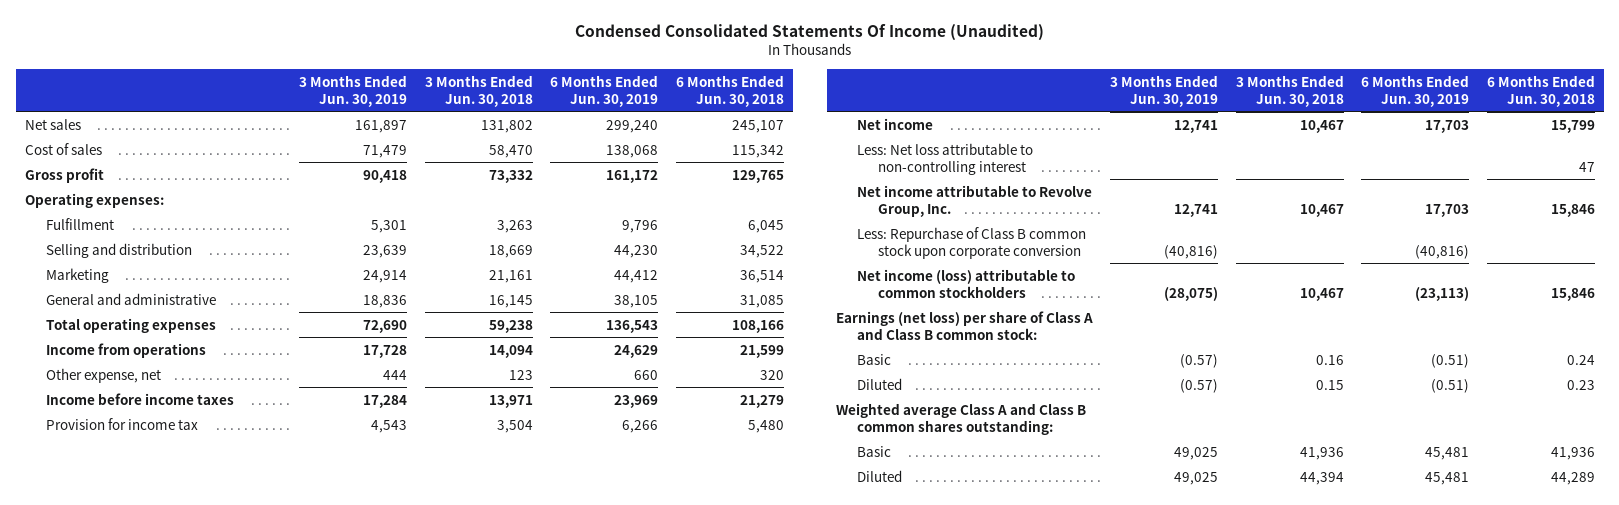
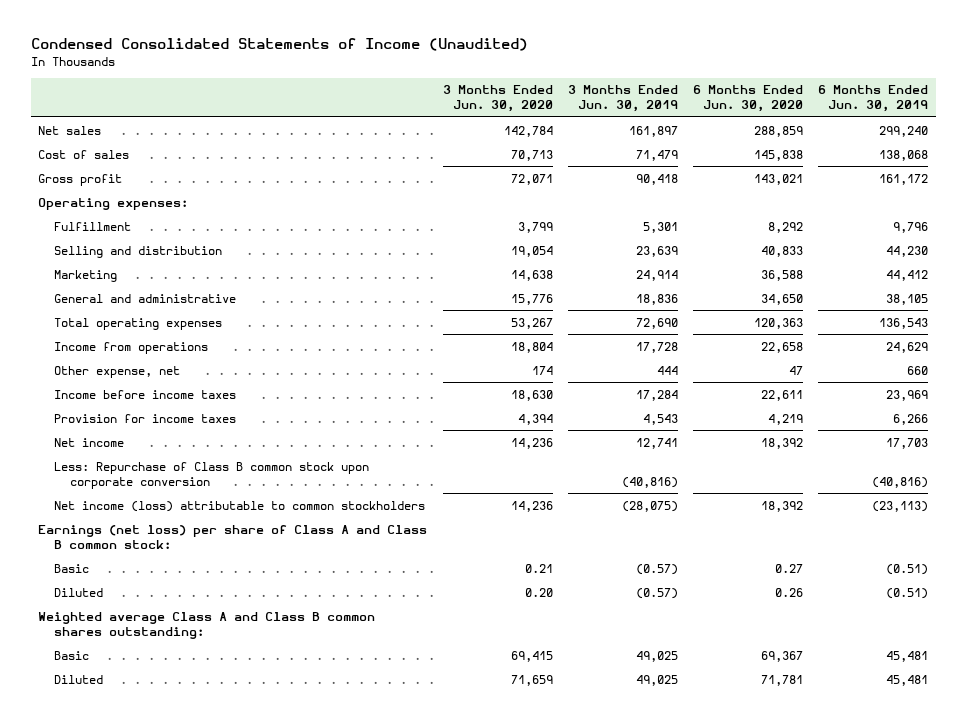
- Condensed Consolidated Statements Of Income (Unaudited)
+ Condensed Consolidated Statements of Income (Unaudited)
- | 3 Months Ended Jun. 30, 2019 | 3 Months Ended Jun. 30, 2018 | 6 Months Ended Jun. 30, 2019 | 6 Months Ended Jun. 30, 2018
+ | 3 Months Ended Jun. 30, 2020 | 3 Months Ended Jun. 30, 2019 | 6 Months Ended Jun. 30, 2020 | 6 Months Ended Jun. 30, 2019
- Provision for income tax | 4,543 | 3,504 | 6,266 | 5,480
+ Provision for income taxes | 4,394 | 4,543 | 4,219 | 6,266
- Less: Net loss attributable to non-controlling interest | | | | 47
- Net income attributable to Revolve Group, Inc. | 12,741 | 10,467 | 17,703 | 15,846

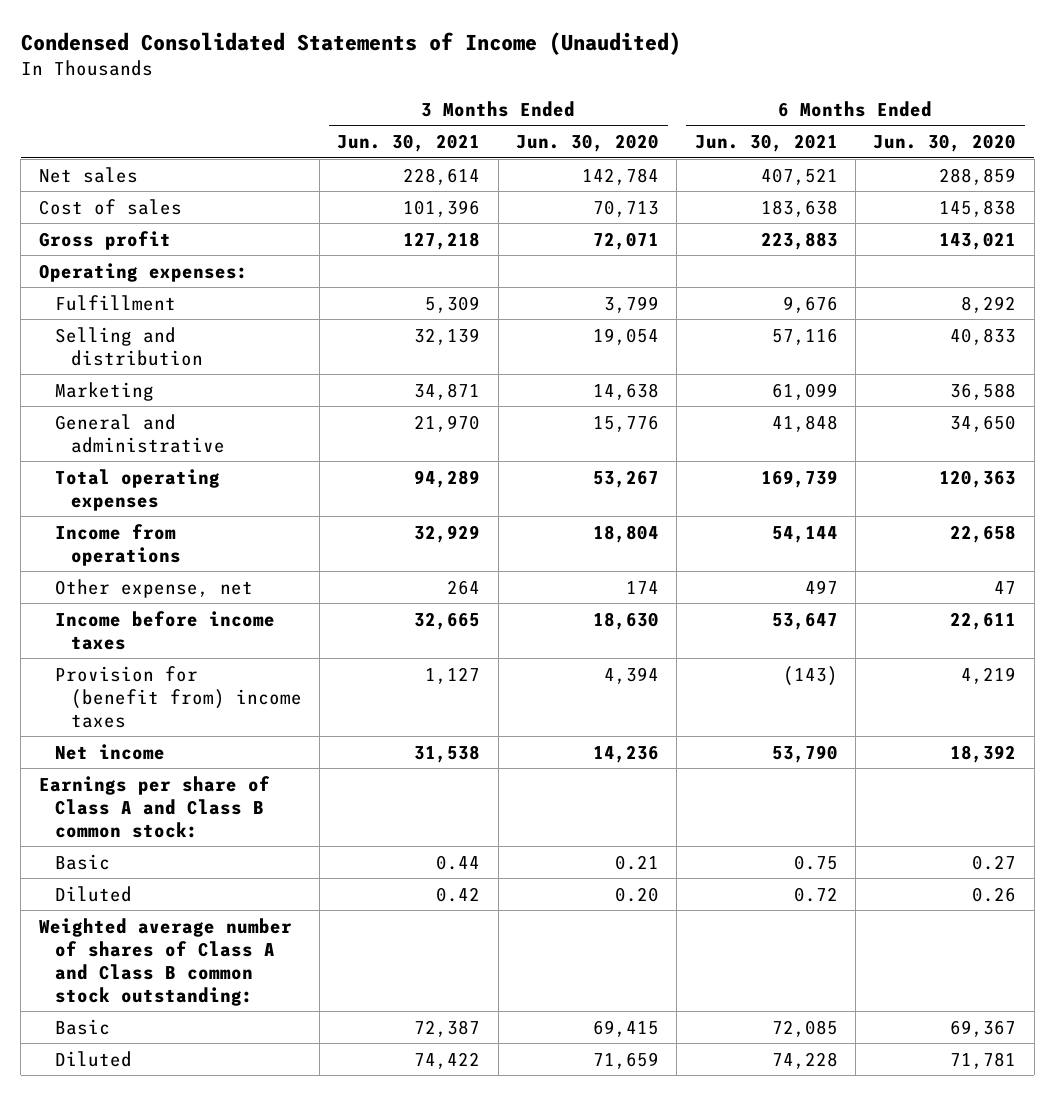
- | 3 Months Ended Jun. 30, 2020 | 3 Months Ended Jun. 30, 2019 | 6 Months Ended Jun. 30, 2020 | 6 Months Ended Jun. 30, 2019
+ | 3 Months Ended Jun. 30, 2021 | 3 Months Ended Jun. 30, 2020 | 6 Months Ended Jun. 30, 2021 | 6 Months Ended Jun. 30, 2020
- Provision for income taxes | 4,394 | 4,543 | 4,219 | 6,266
+ Provision for (benefit from) income taxes | 1,127 | 4,394 | (143) | 4,219
- Less: Repurchase of Class B common stock upon corporate conversion | | (40,816) | | (40,816)
- Net income (loss) attributable to common stockholders | 14,236 | (28,075) | 18,392 | (23,113)
- Earnings (net loss) per share of Class A and Class B common stock:
+ Earnings per share of Class A and Class B common stock:
- Weighted average Class A and Class B common shares outstanding:
+ Weighted average number of shares of Class A and Class B common stock outstanding:

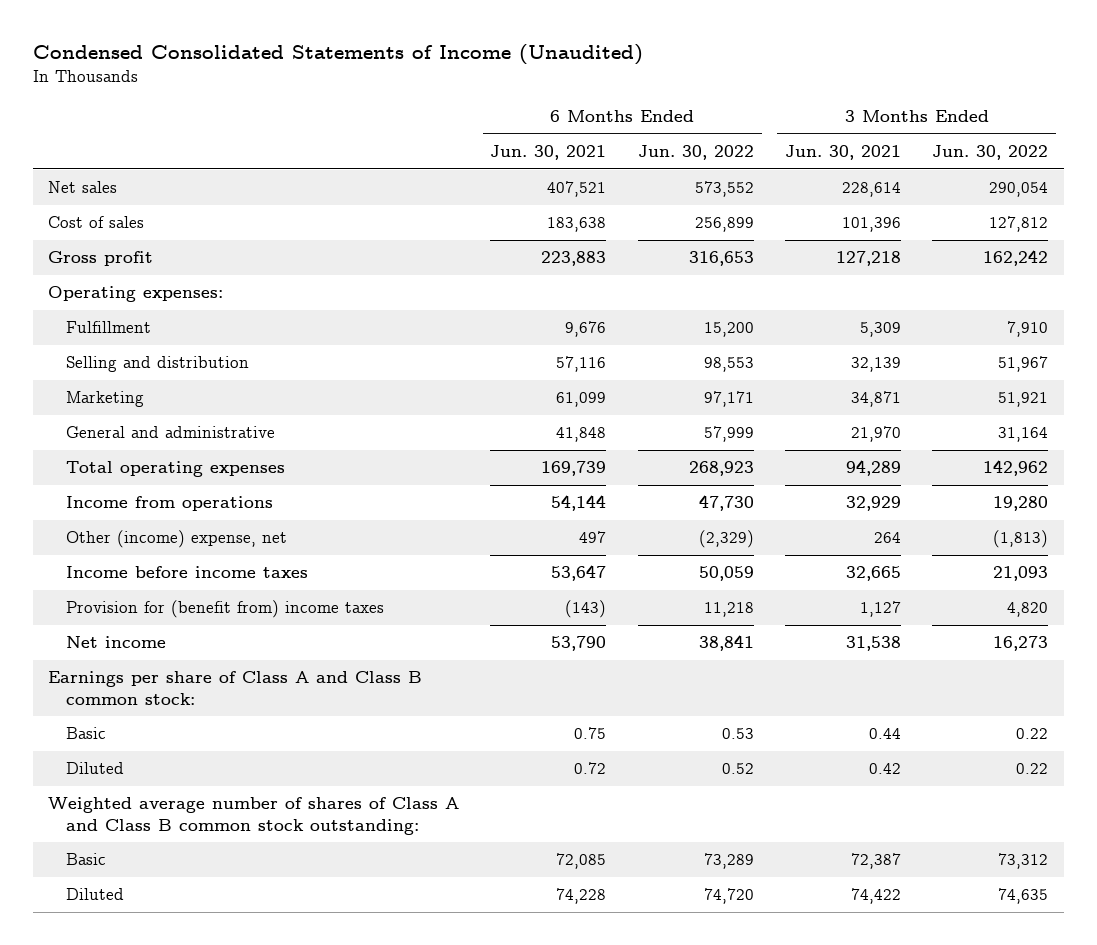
- | 3 Months Ended Jun. 30, 2021 | 3 Months Ended Jun. 30, 2020 | 6 Months Ended Jun. 30, 2021 | 6 Months Ended Jun. 30, 2020
+ | 6 Months Ended Jun. 30, 2021 | 6 Months Ended Jun. 30, 2022 | 3 Months Ended Jun. 30, 2021 | 3 Months Ended Jun. 30, 2022
- Other expense, net | 264 | 174 | 497 | 47
+ Other (income) expense, net | 497 | (2,329) | 264 | (1,813)

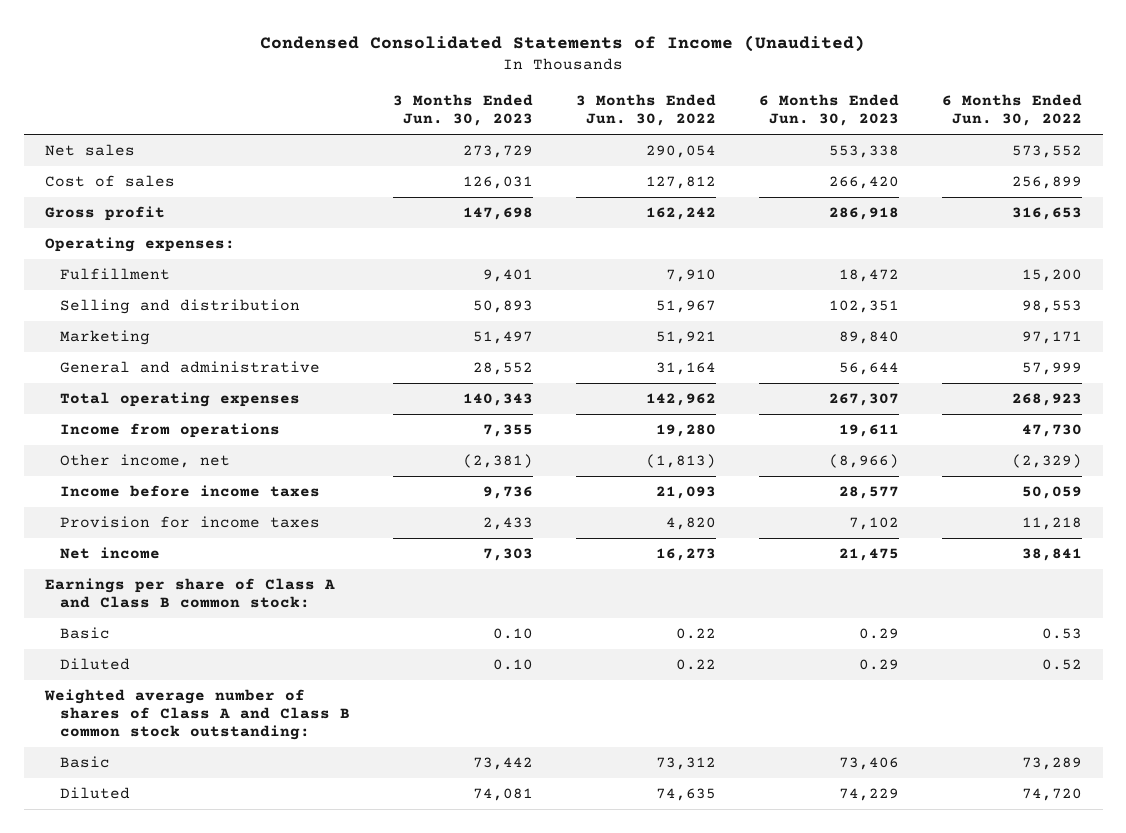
- | 6 Months Ended Jun. 30, 2021 | 6 Months Ended Jun. 30, 2022 | 3 Months Ended Jun. 30, 2021 | 3 Months Ended Jun. 30, 2022
+ | 3 Months Ended Jun. 30, 2023 | 3 Months Ended Jun. 30, 2022 | 6 Months Ended Jun. 30, 2023 | 6 Months Ended Jun. 30, 2022
- Other (income) expense, net | 497 | (2,329) | 264 | (1,813)
+ Other income, net | (2,381) | (1,813) | (8,966) | (2,329)
- Provision for (benefit from) income taxes | (143) | 11,218 | 1,127 | 4,820
+ Provision for income taxes | 2,433 | 4,820 | 7,102 | 11,218

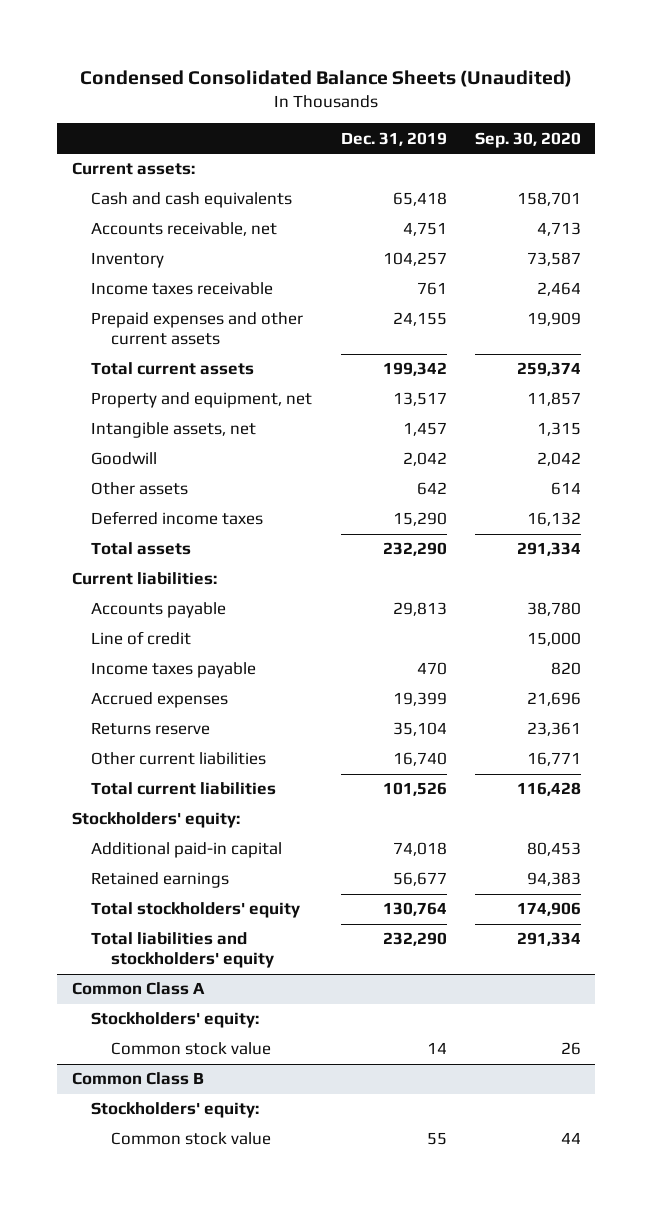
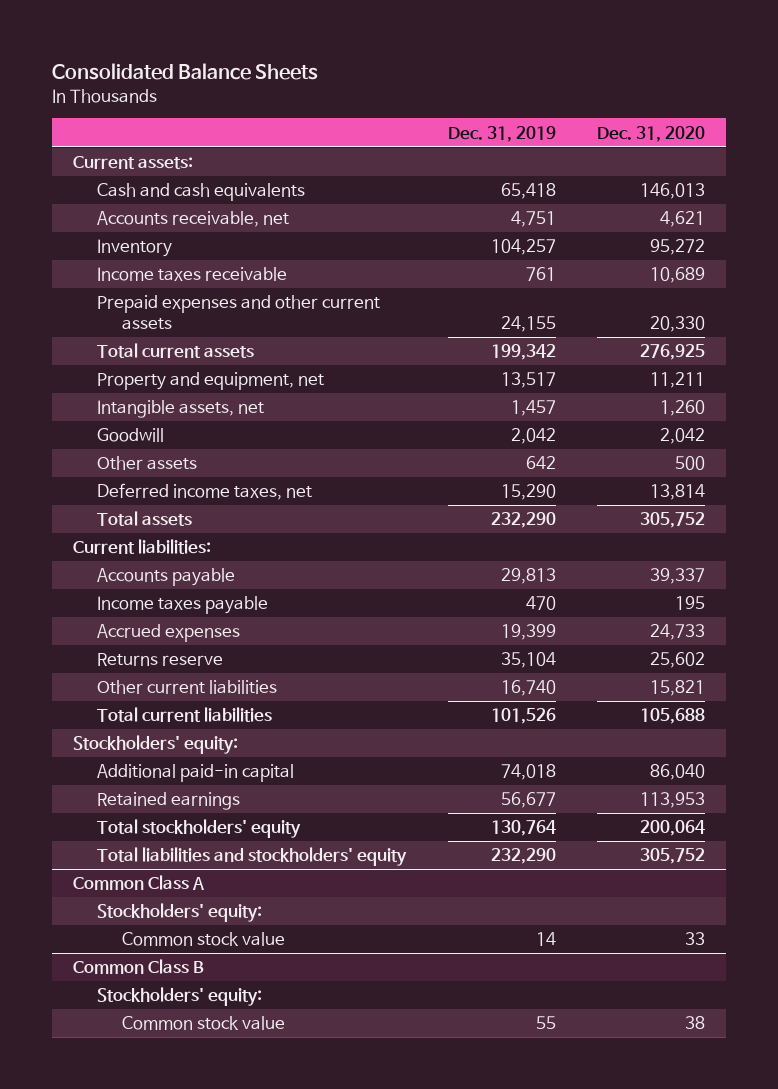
- Condensed Consolidated Balance Sheets (Unaudited)
+ Consolidated Balance Sheets
- | Dec. 31, 2019 | Sep. 30, 2020
+ | Dec. 31, 2019 | Dec. 31, 2020
- Deferred income taxes | 15,290 | 16,132
+ Deferred income taxes, net | 15,290 | 13,814
- Line of credit | | 15,000

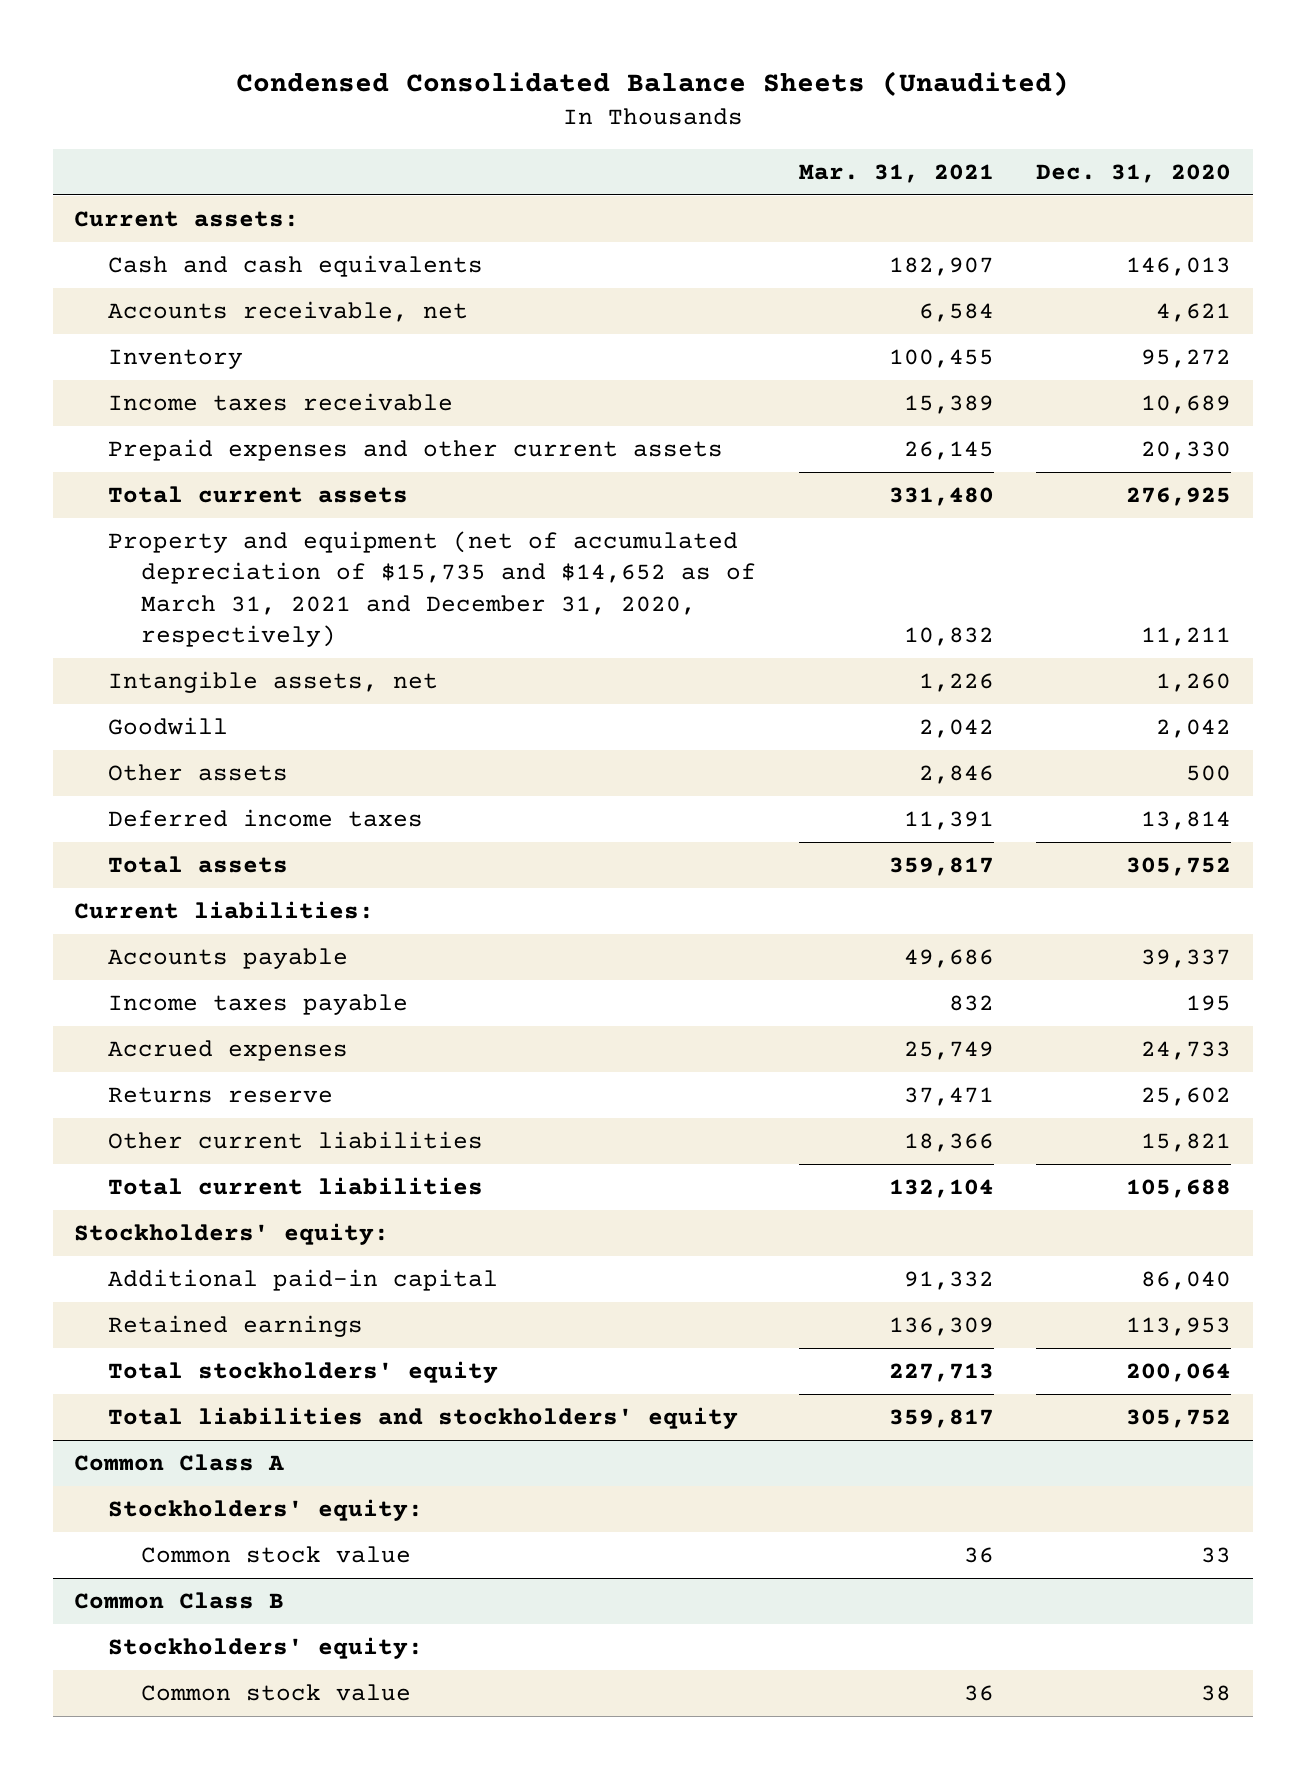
- Consolidated Balance Sheets
+ Condensed Consolidated Balance Sheets (Unaudited)
- | Dec. 31, 2019 | Dec. 31, 2020
+ | Mar. 31, 2021 | Dec. 31, 2020
- Property and equipment, net | 13,517 | 11,211
+ Property and equipment (net of accumulated depreciation of $15,735 and $14,652 as of March 31, 2021 and December 31, 2020, respectively) | 10,832 | 11,211
- Deferred income taxes, net | 15,290 | 13,814
+ Deferred income taxes | 11,391 | 13,814

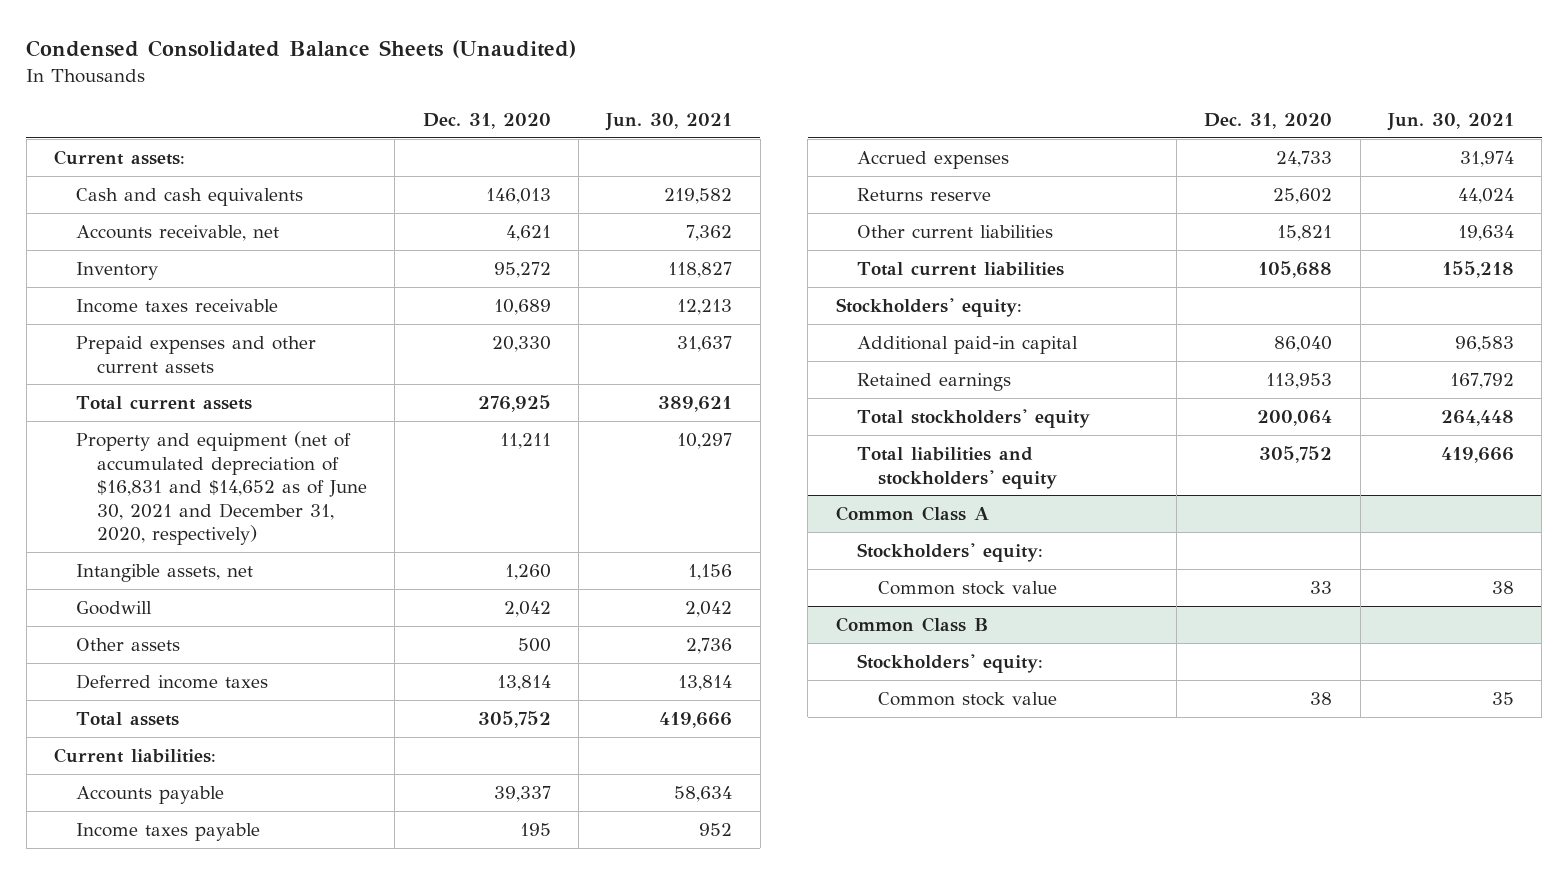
- | Mar. 31, 2021 | Dec. 31, 2020
+ | Dec. 31, 2020 | Jun. 30, 2021
- Property and equipment (net of accumulated depreciation of $15,735 and $14,652 as of March 31, 2021 and December 31, 2020, respectively) | 10,832 | 11,211
+ Property and equipment (net of accumulated depreciation of $16,831 and $14,652 as of June 30, 2021 and December 31, 2020, respectively) | 11,211 | 10,297

